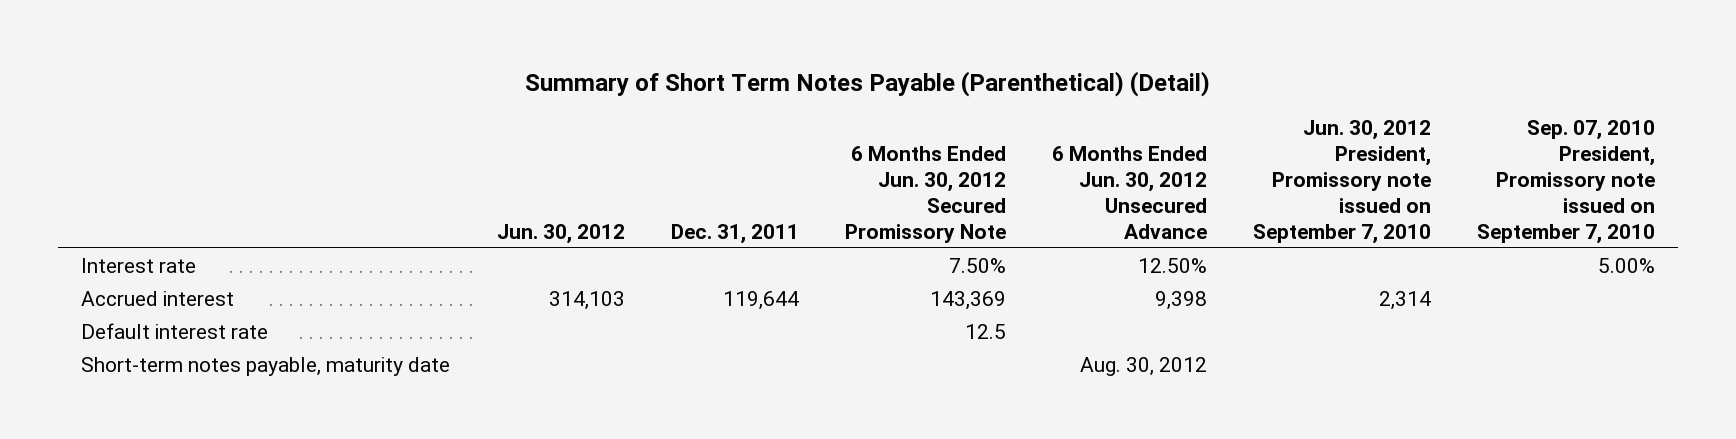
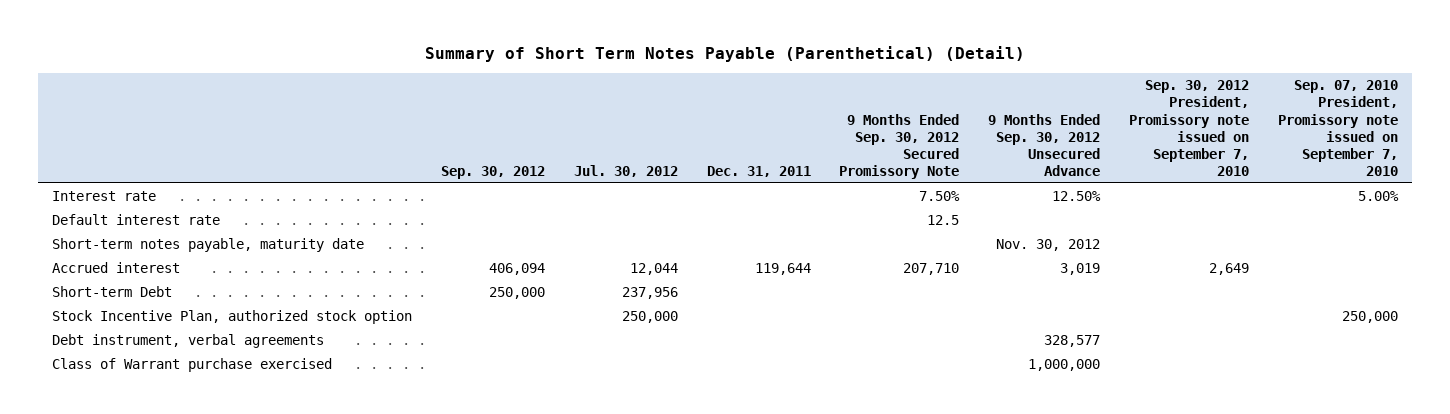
- | Jun. 30, 2012 | Dec. 31, 2011 | 6 Months Ended Jun. 30, 2012 Secured Promissory Note | 6 Months Ended Jun. 30, 2012 Unsecured Advance | Jun. 30, 2012 President, Promissory note issued on September 7, 2010 | Sep. 07, 2010 President, Promissory note issued on September 7, 2010
+ | Sep. 30, 2012 | Jul. 30, 2012 | Dec. 31, 2011 | 9 Months Ended Sep. 30, 2012 Secured Promissory Note | 9 Months Ended Sep. 30, 2012 Unsecured Advance | Sep. 30, 2012 President, Promissory note issued on September 7, 2010 | Sep. 07, 2010 President, Promissory note issued on September 7, 2010
moved down: Accrued interest | 406,094 | 12,044 | 119,644 | 207,710 | 3,019 | 2,649 |
+ Short-term Debt | 250,000 | 237,956 | | | | |
+ Stock Incentive Plan, authorized stock option | | 250,000 | | | | | 250,000
+ Debt instrument, verbal agreements | | | | | 328,577 | |
+ Class of Warrant purchase exercised | | | | | 1,000,000 | |

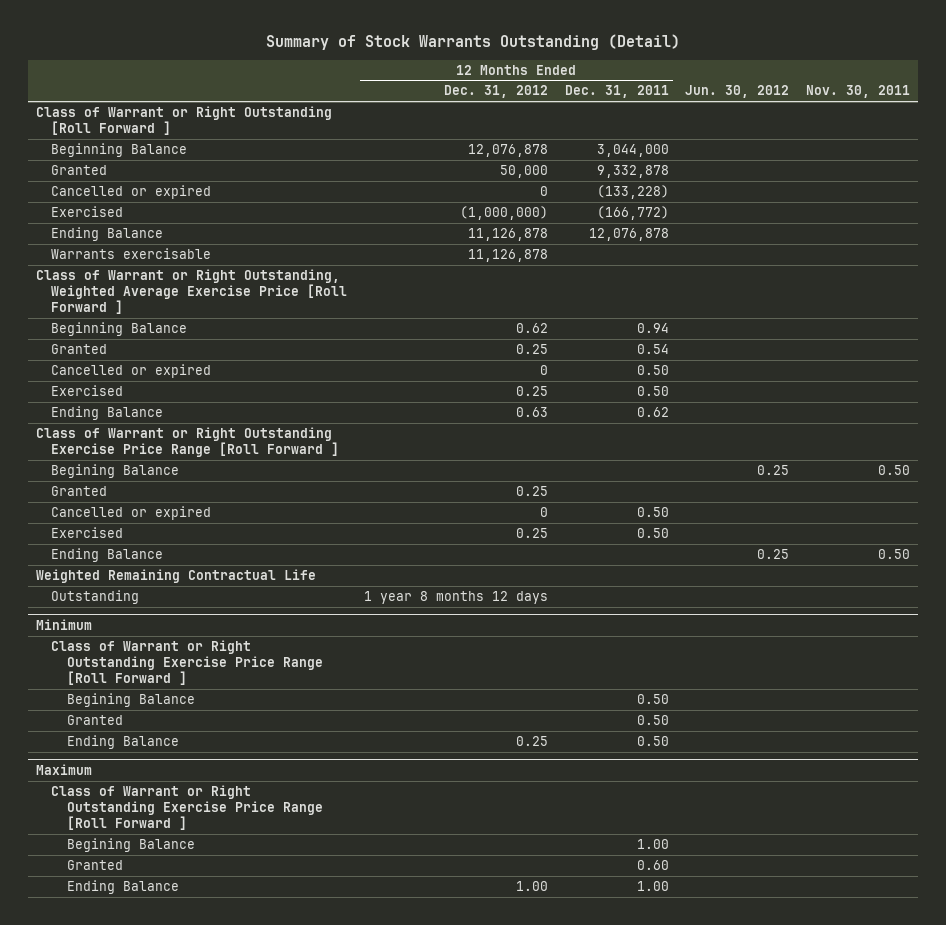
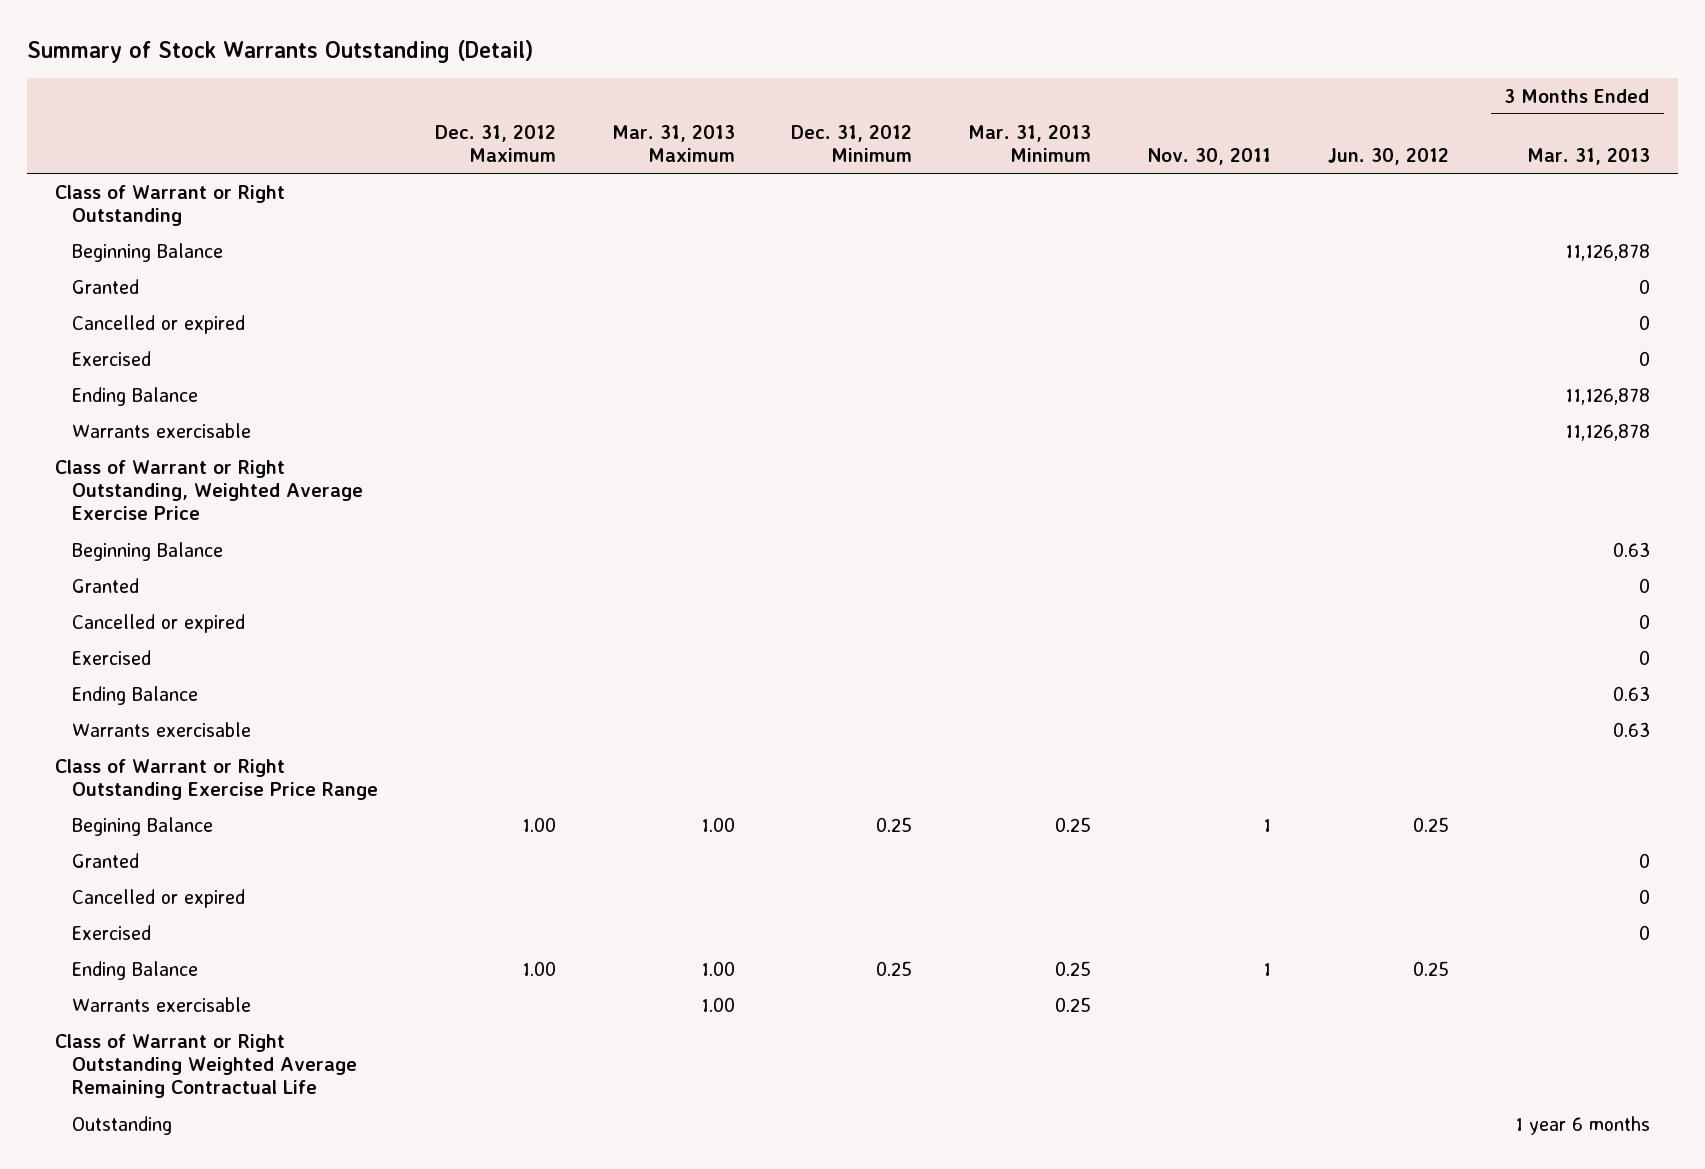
- | 12 Months Ended Dec. 31, 2012 | 12 Months Ended Dec. 31, 2011 | Jun. 30, 2012 | Nov. 30, 2011
+ | Dec. 31, 2012 Maximum | Mar. 31, 2013 Maximum | Dec. 31, 2012 Minimum | Mar. 31, 2013 Minimum | Nov. 30, 2011 | Jun. 30, 2012 | 3 Months Ended Mar. 31, 2013
- Class of Warrant or Right Outstanding [Roll Forward ]
+ Class of Warrant or Right Outstanding
- Class of Warrant or Right Outstanding, Weighted Average Exercise Price [Roll Forward ]
+ Class of Warrant or Right Outstanding, Weighted Average Exercise Price
- Class of Warrant or Right Outstanding Exercise Price Range [Roll Forward ]
- Begining Balance | | | 0.25 | 0.50
+ Warrants exercisable | | | | | | | 0.63
+ Class of Warrant or Right Outstanding Exercise Price Range
+ Begining Balance | 1.00 | 1.00 | 0.25 | 0.25 | 1 | 0.25 |
- Ending Balance | | | 0.25 | 0.50
- Weighted Remaining Contractual Life
+ Ending Balance | 1.00 | 1.00 | 0.25 | 0.25 | 1 | 0.25 |
+ Warrants exercisable | | 1.00 | | 0.25 | | |
+ Class of Warrant or Right Outstanding Weighted Average Remaining Contractual Life
- Minimum
- Class of Warrant or Right Outstanding Exercise Price Range [Roll Forward ]
- Begining Balance | | 0.50 | |
- Granted | | 0.50 | |
- Ending Balance | 0.25 | 0.50 | |
- Maximum
- Class of Warrant or Right Outstanding Exercise Price Range [Roll Forward ]
- Begining Balance | | 1.00 | |
- Granted | | 0.60 | |
- Ending Balance | 1.00 | 1.00 | |

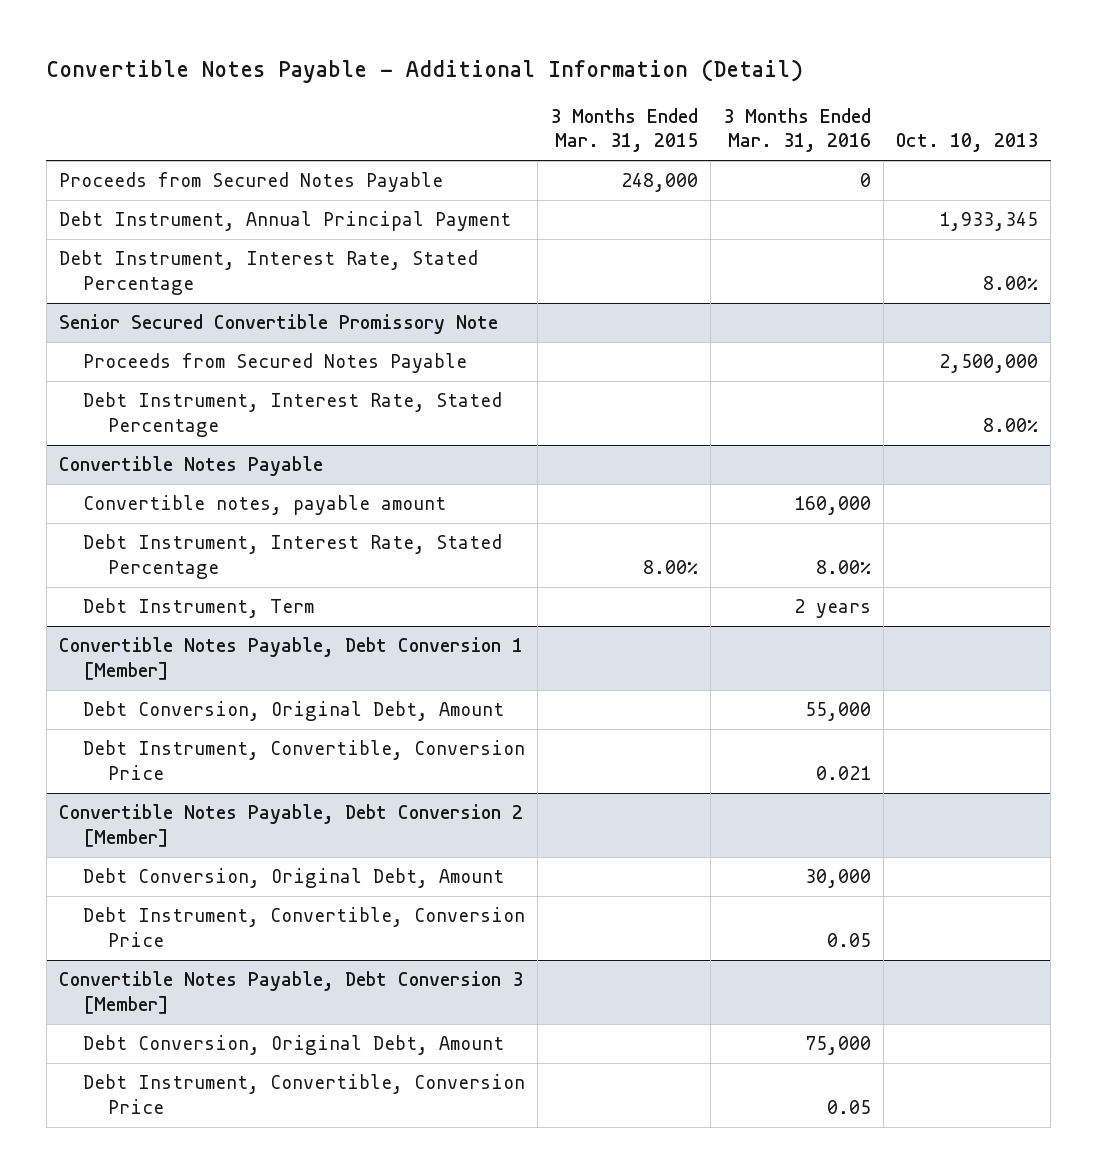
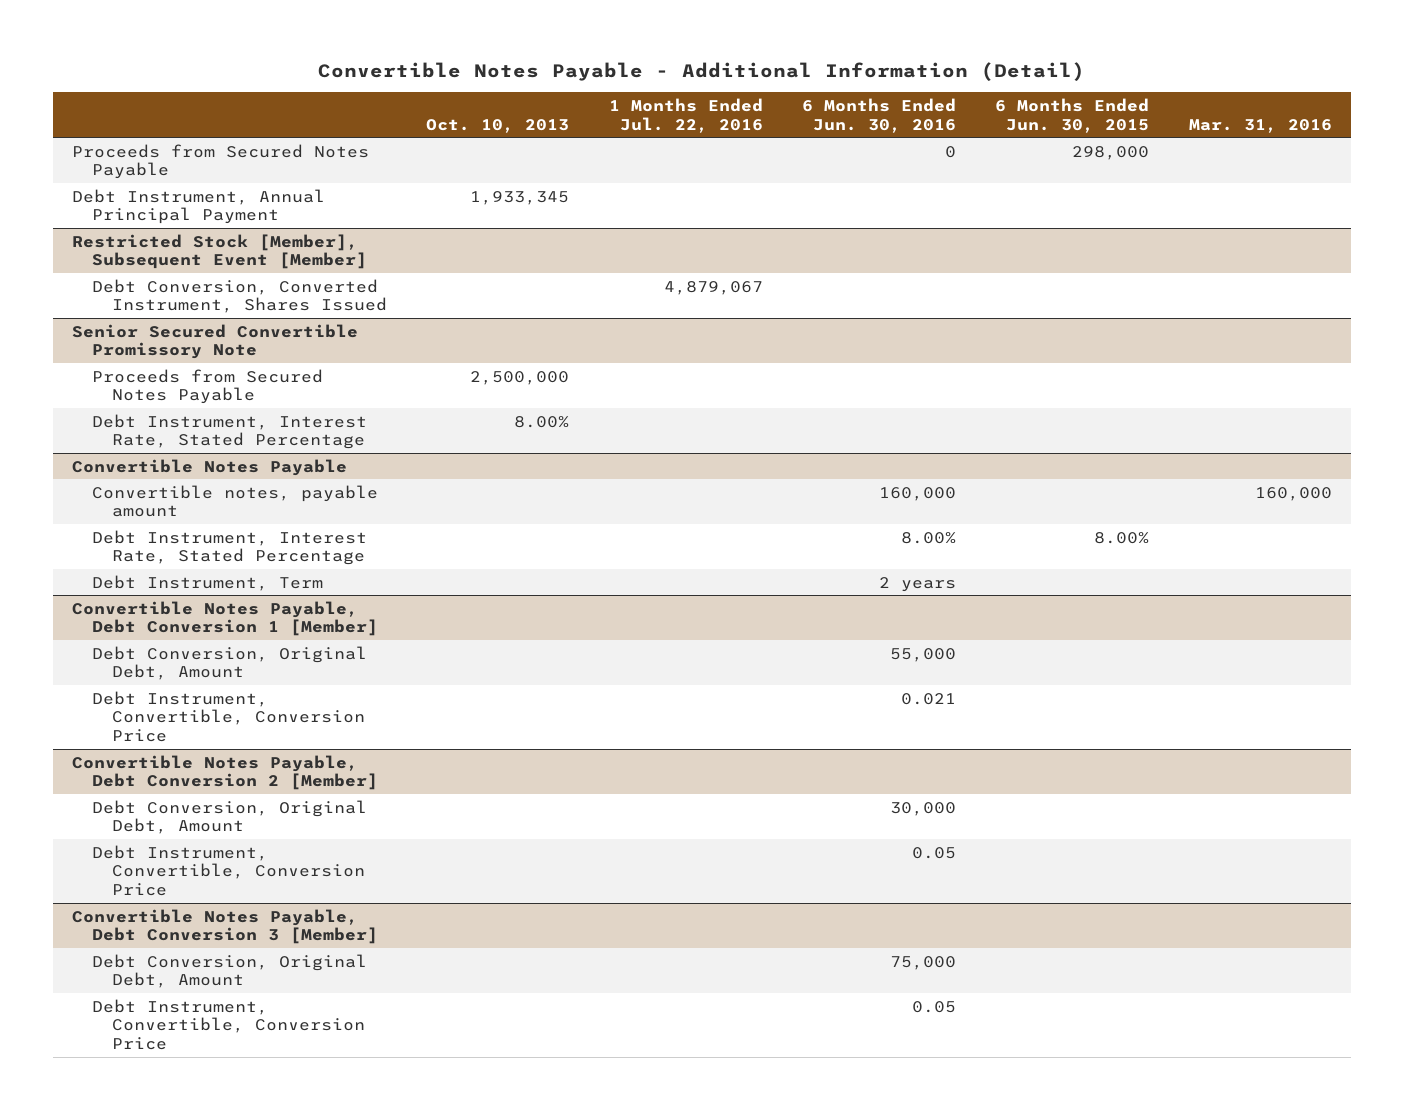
- | 3 Months Ended Mar. 31, 2015 | 3 Months Ended Mar. 31, 2016 | Oct. 10, 2013
+ | Oct. 10, 2013 | 1 Months Ended Jul. 22, 2016 | 6 Months Ended Jun. 30, 2016 | 6 Months Ended Jun. 30, 2015 | Mar. 31, 2016
- Debt Instrument, Interest Rate, Stated Percentage | | | 8.00%
+ Restricted Stock [Member], Subsequent Event [Member]
+ Debt Conversion, Converted Instrument, Shares Issued | | 4,879,067 | | |

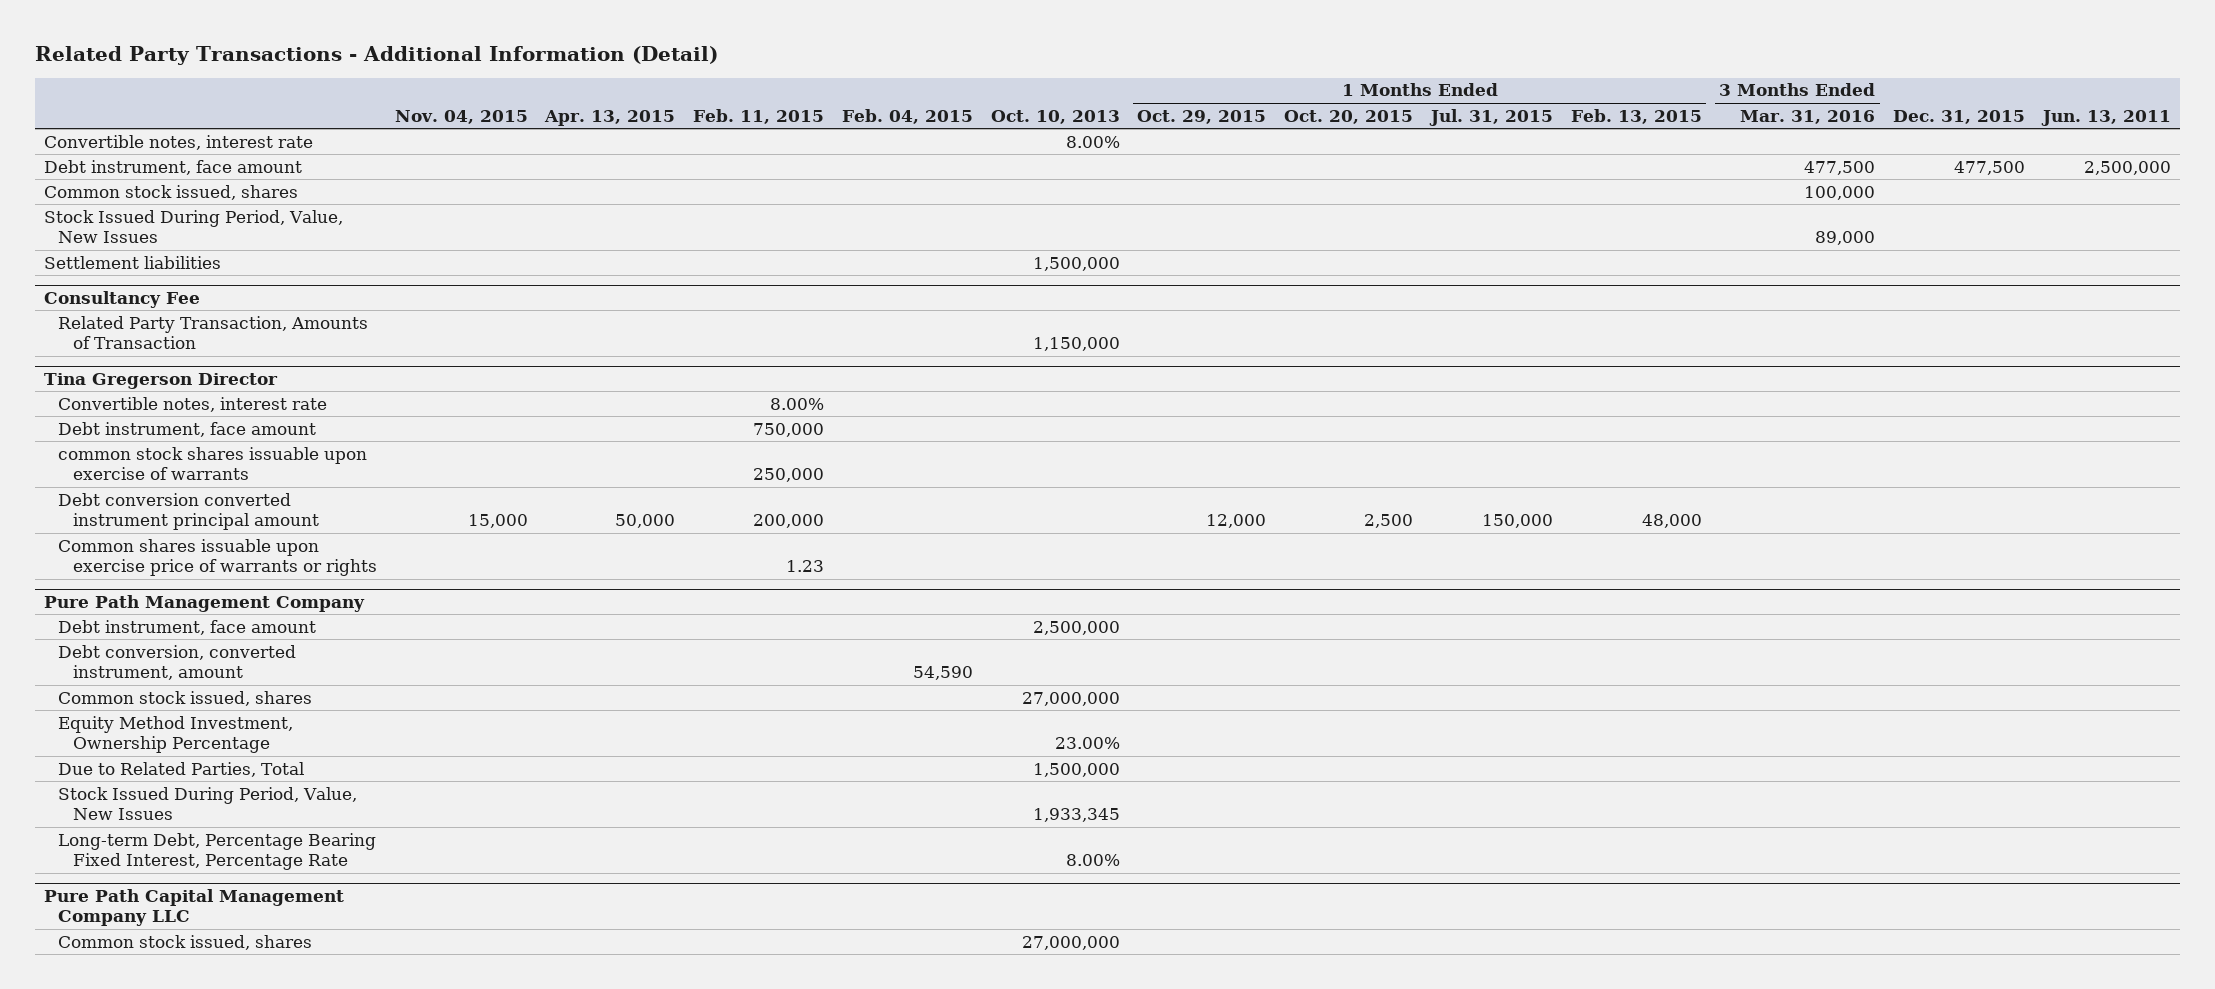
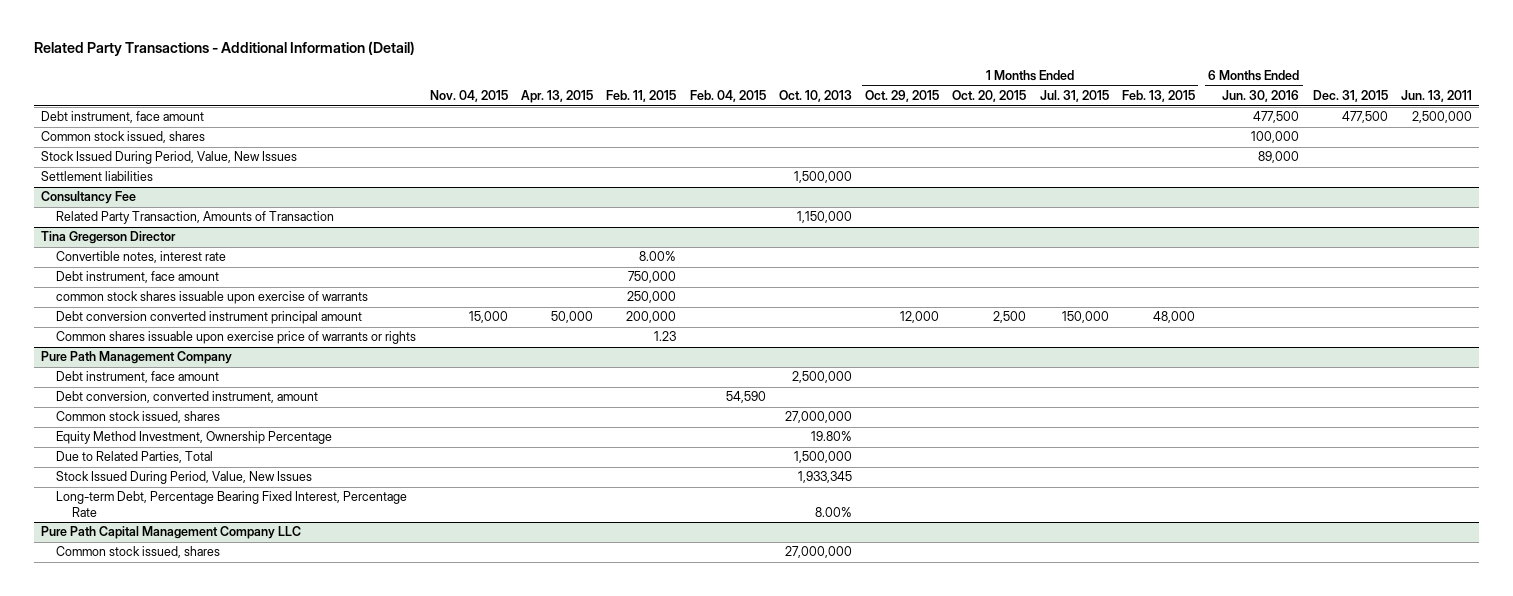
- | Nov. 04, 2015 | Apr. 13, 2015 | Feb. 11, 2015 | Feb. 04, 2015 | Oct. 10, 2013 | 1 Months Ended Oct. 29, 2015 | 1 Months Ended Oct. 20, 2015 | 1 Months Ended Jul. 31, 2015 | 1 Months Ended Feb. 13, 2015 | 3 Months Ended Mar. 31, 2016 | Dec. 31, 2015 | Jun. 13, 2011
+ | Nov. 04, 2015 | Apr. 13, 2015 | Feb. 11, 2015 | Feb. 04, 2015 | Oct. 10, 2013 | 1 Months Ended Oct. 29, 2015 | 1 Months Ended Oct. 20, 2015 | 1 Months Ended Jul. 31, 2015 | 1 Months Ended Feb. 13, 2015 | 6 Months Ended Jun. 30, 2016 | Dec. 31, 2015 | Jun. 13, 2011
- Convertible notes, interest rate | | | | | 8.00% | | | | | | |
@ Pure Path Management Company
- Equity Method Investment, Ownership Percentage | | | | | 23.00% | | | | | | |
+ Equity Method Investment, Ownership Percentage | | | | | 19.80% | | | | | | |

